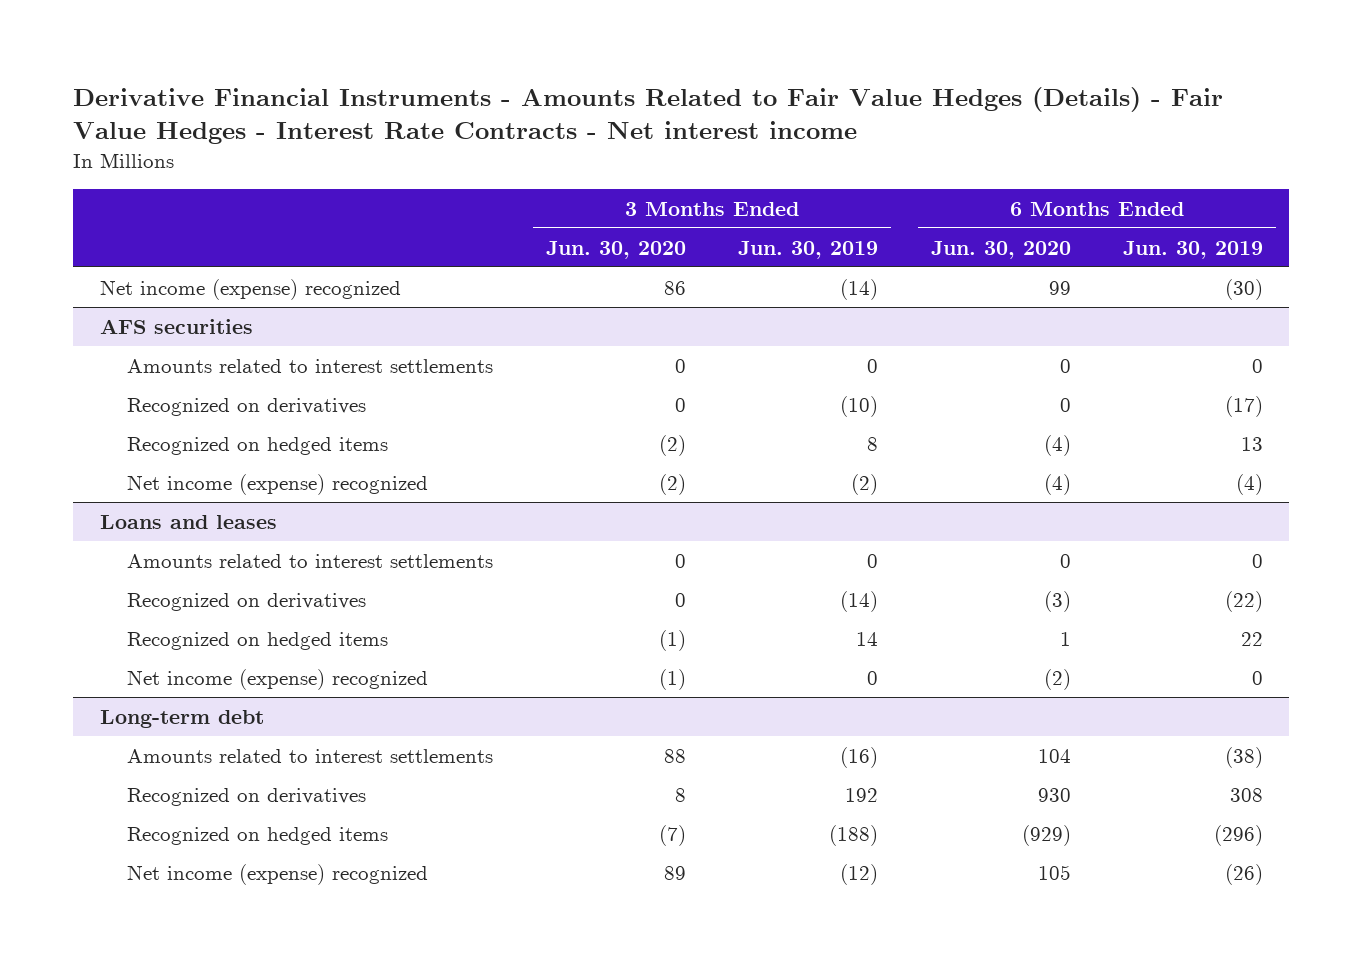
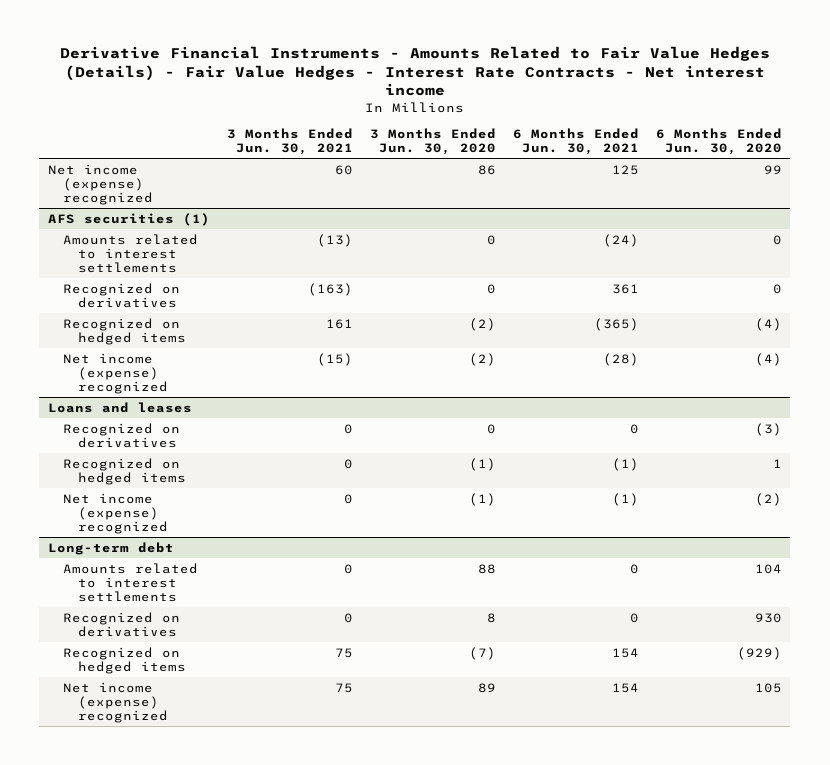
- | 3 Months Ended Jun. 30, 2020 | 3 Months Ended Jun. 30, 2019 | 6 Months Ended Jun. 30, 2020 | 6 Months Ended Jun. 30, 2019
+ | 3 Months Ended Jun. 30, 2021 | 3 Months Ended Jun. 30, 2020 | 6 Months Ended Jun. 30, 2021 | 6 Months Ended Jun. 30, 2020
- AFS securities
+ AFS securities (1)
@ Loans and leases
- Amounts related to interest settlements | 0 | 0 | 0 | 0

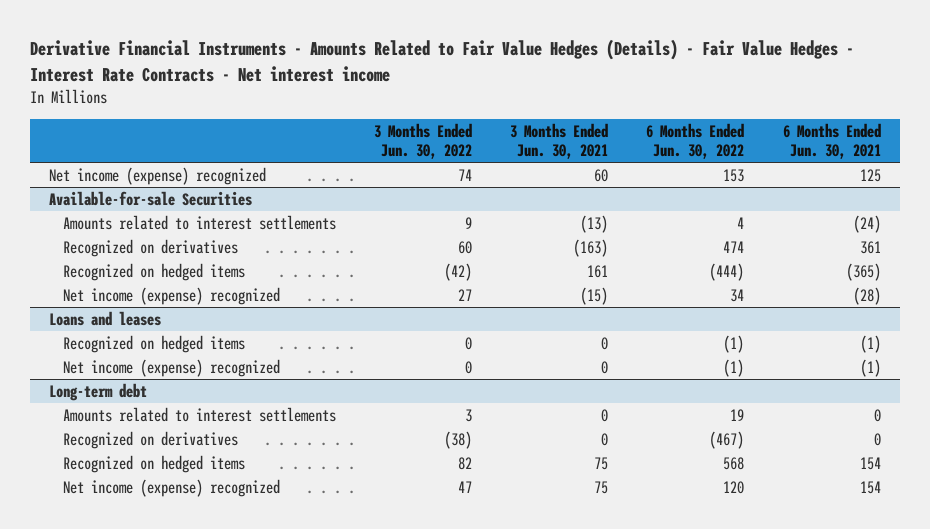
- | 3 Months Ended Jun. 30, 2021 | 3 Months Ended Jun. 30, 2020 | 6 Months Ended Jun. 30, 2021 | 6 Months Ended Jun. 30, 2020
+ | 3 Months Ended Jun. 30, 2022 | 3 Months Ended Jun. 30, 2021 | 6 Months Ended Jun. 30, 2022 | 6 Months Ended Jun. 30, 2021
- AFS securities (1)
+ Available-for-sale Securities
@ Loans and leases
- Recognized on derivatives | 0 | 0 | 0 | (3)

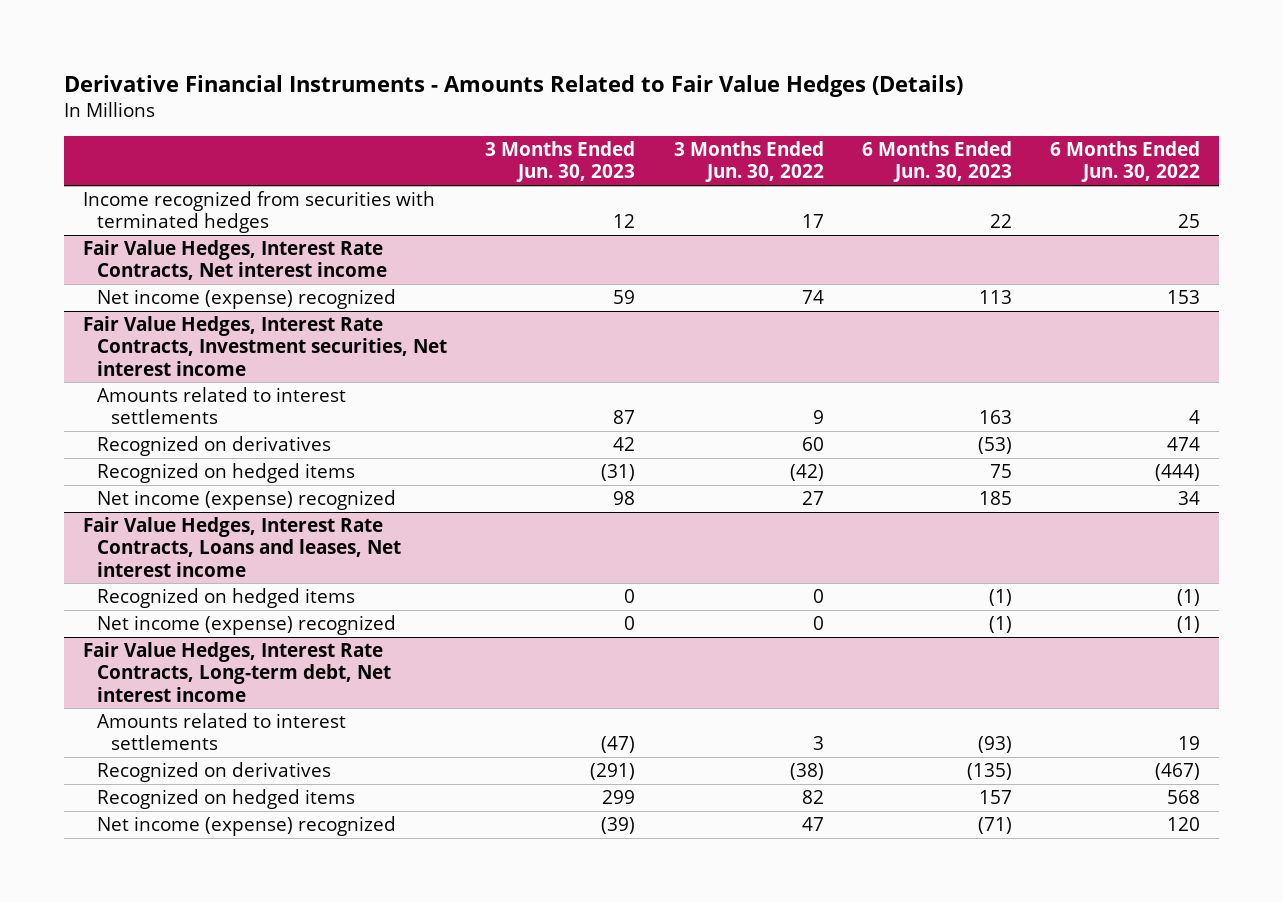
- Derivative Financial Instruments - Amounts Related to Fair Value Hedges (Details) - Fair Value Hedges - Interest Rate Contracts - Net interest income
+ Derivative Financial Instruments - Amounts Related to Fair Value Hedges (Details)
- | 3 Months Ended Jun. 30, 2022 | 3 Months Ended Jun. 30, 2021 | 6 Months Ended Jun. 30, 2022 | 6 Months Ended Jun. 30, 2021
+ | 3 Months Ended Jun. 30, 2023 | 3 Months Ended Jun. 30, 2022 | 6 Months Ended Jun. 30, 2023 | 6 Months Ended Jun. 30, 2022
+ Income recognized from securities with terminated hedges | 12 | 17 | 22 | 25
+ Fair Value Hedges, Interest Rate Contracts, Net interest income
- Available-for-sale Securities
+ Fair Value Hedges, Interest Rate Contracts, Investment securities, Net interest income
- Loans and leases
+ Fair Value Hedges, Interest Rate Contracts, Loans and leases, Net interest income
- Long-term debt
+ Fair Value Hedges, Interest Rate Contracts, Long-term debt, Net interest income

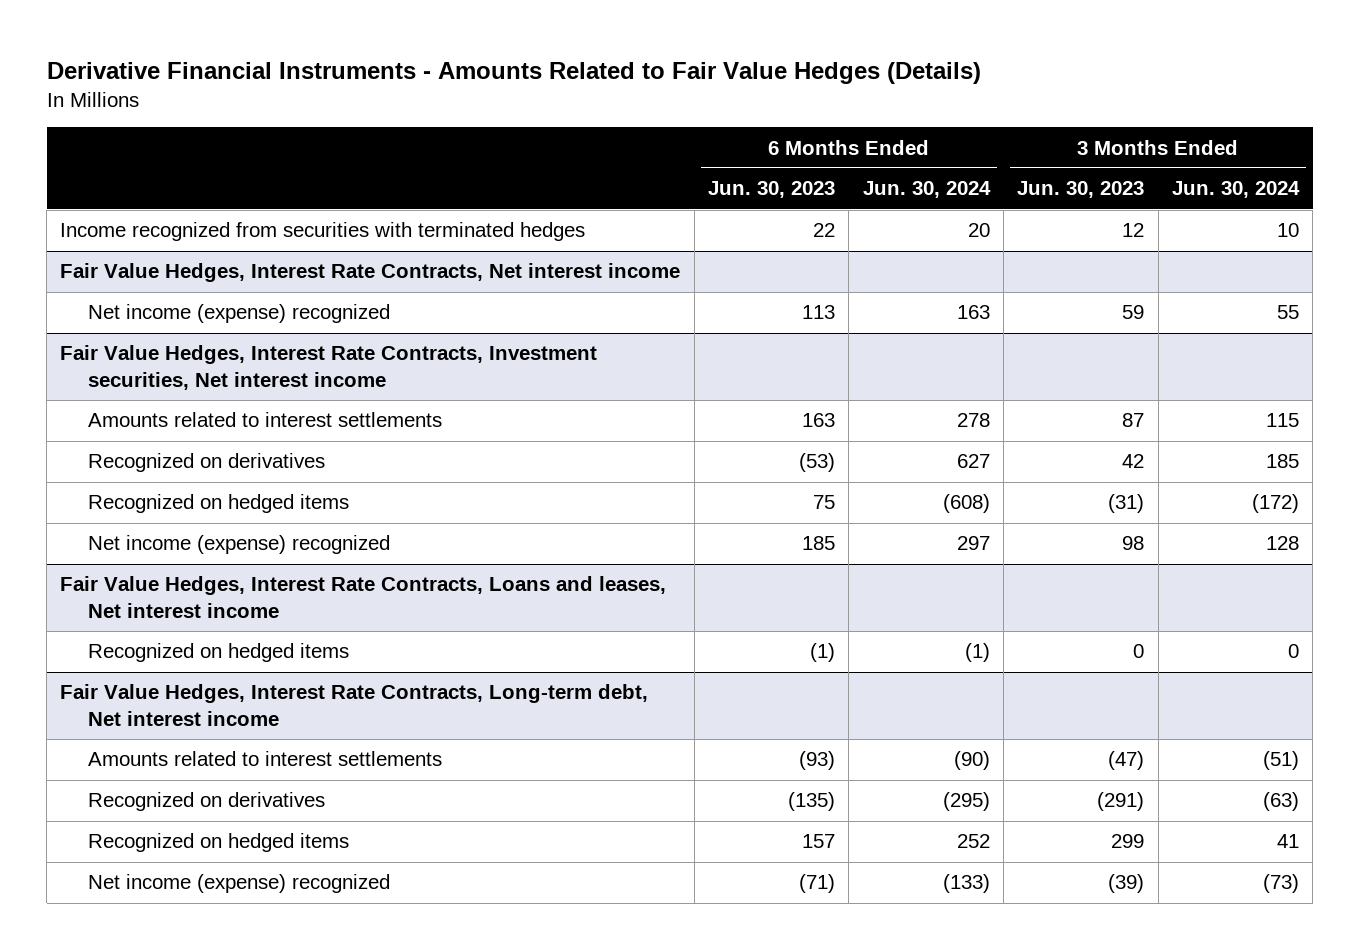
- | 3 Months Ended Jun. 30, 2023 | 3 Months Ended Jun. 30, 2022 | 6 Months Ended Jun. 30, 2023 | 6 Months Ended Jun. 30, 2022
+ | 6 Months Ended Jun. 30, 2023 | 6 Months Ended Jun. 30, 2024 | 3 Months Ended Jun. 30, 2023 | 3 Months Ended Jun. 30, 2024
@ Fair Value Hedges, Interest Rate Contracts, Loans and leases, Net interest income
- Net income (expense) recognized | 0 | 0 | (1) | (1)

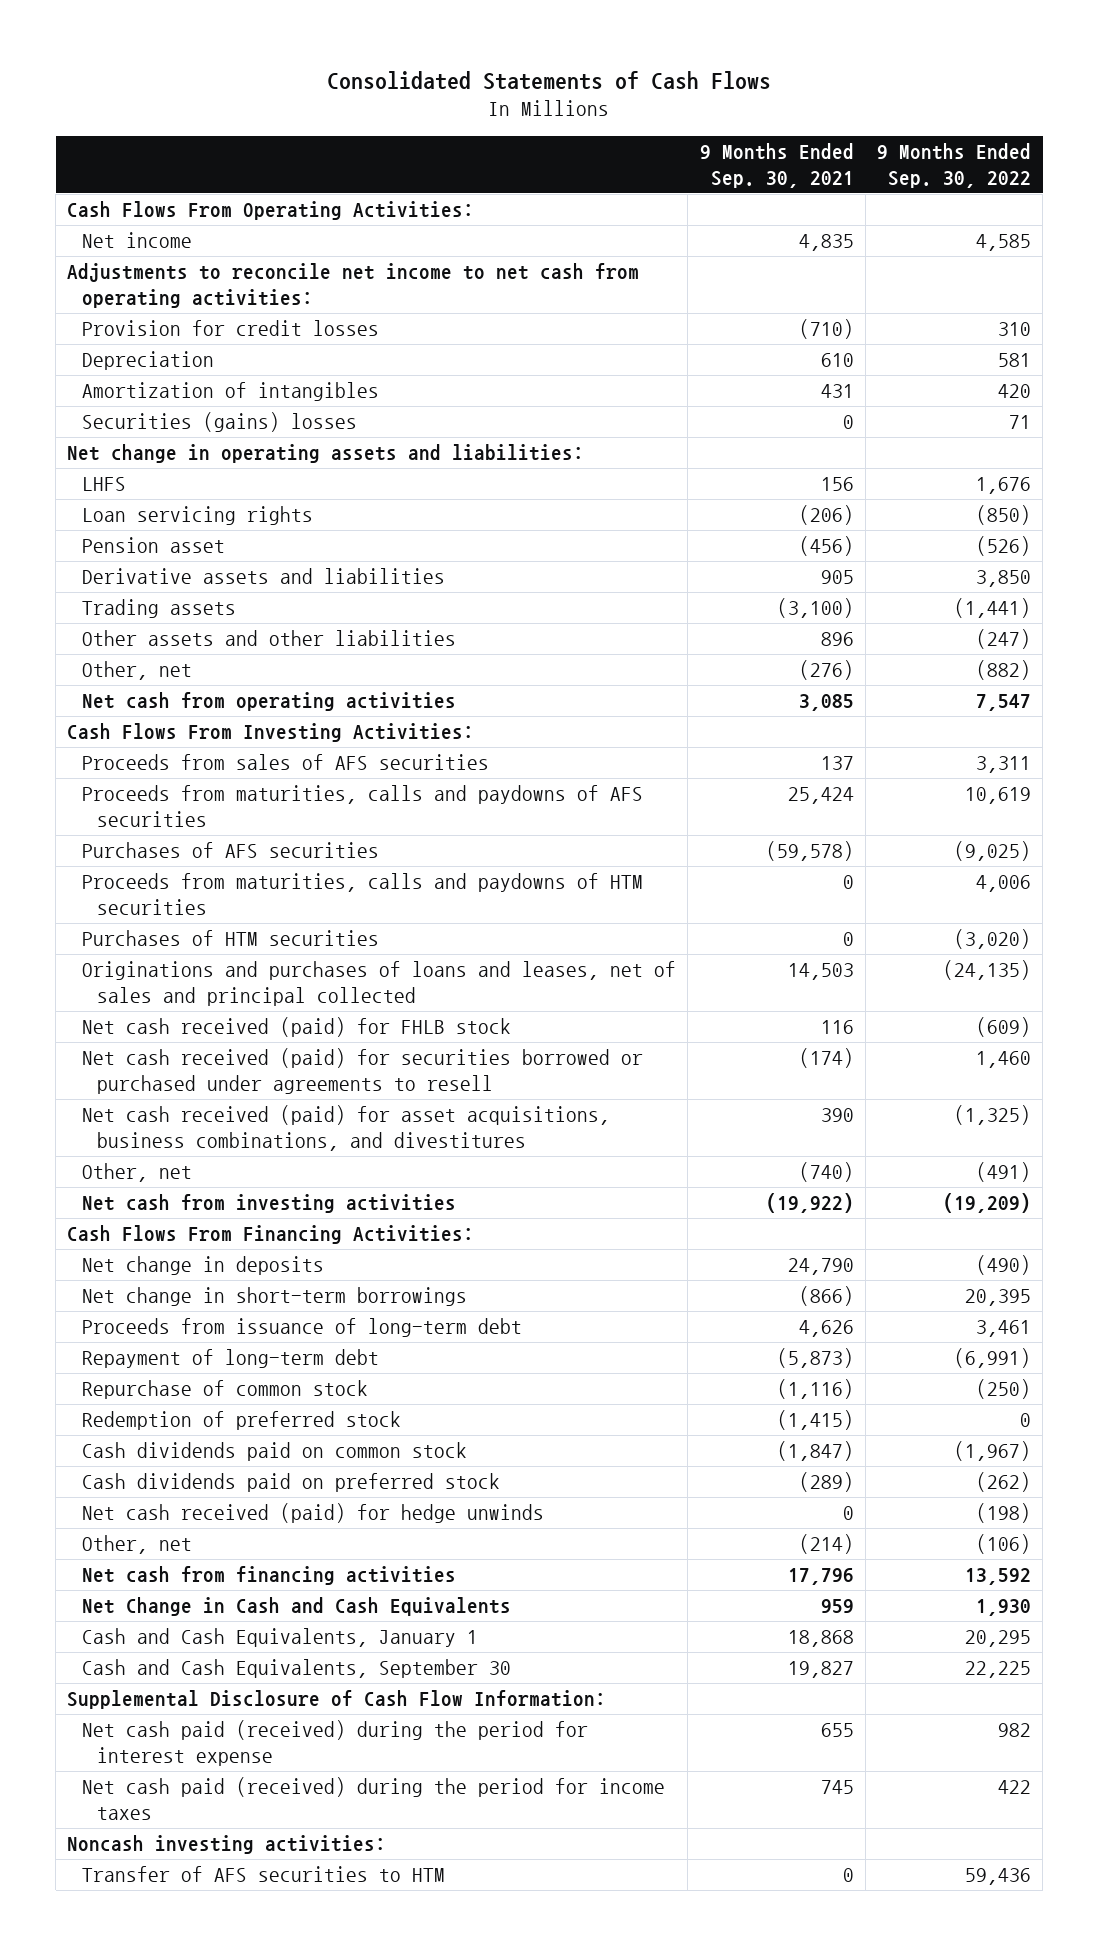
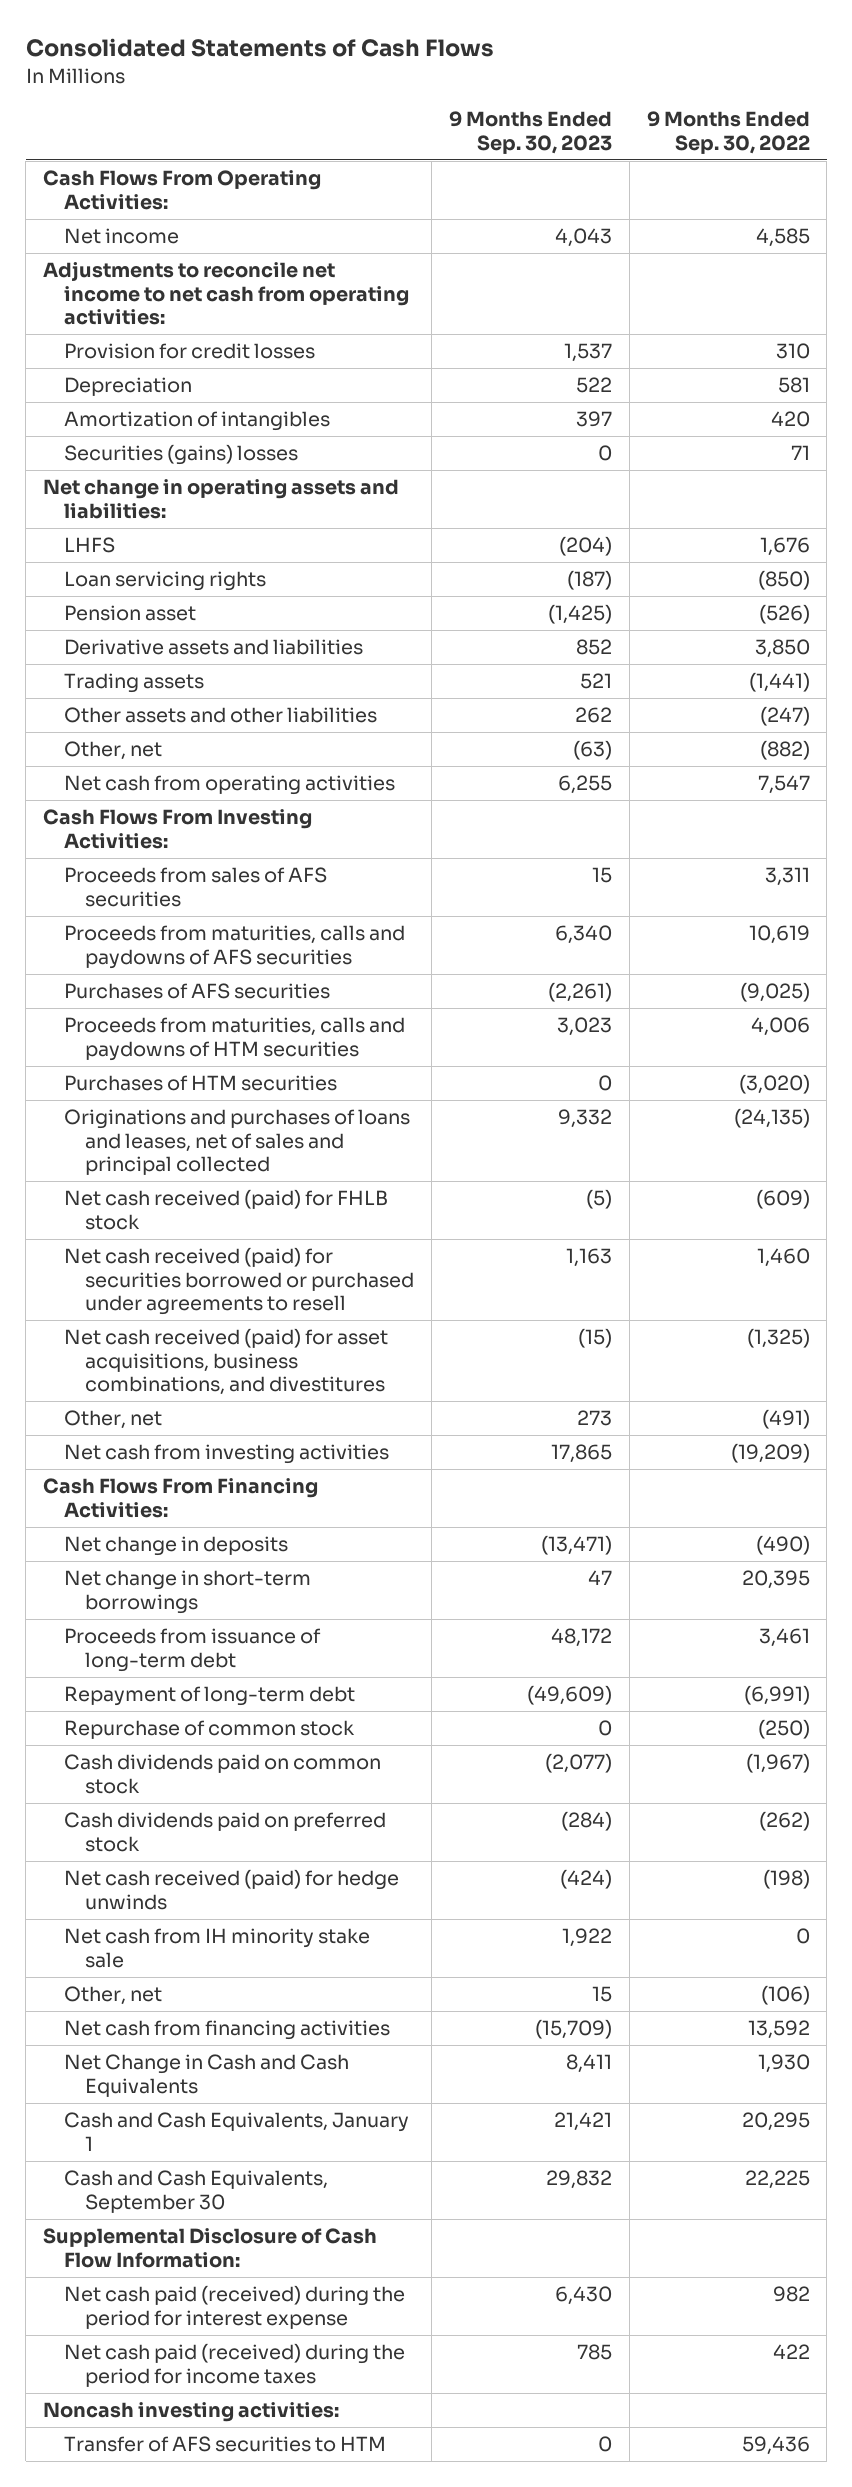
- | 9 Months Ended Sep. 30, 2021 | 9 Months Ended Sep. 30, 2022
+ | 9 Months Ended Sep. 30, 2023 | 9 Months Ended Sep. 30, 2022
- Redemption of preferred stock | (1,415) | 0
+ Net cash from IH minority stake sale | 1,922 | 0

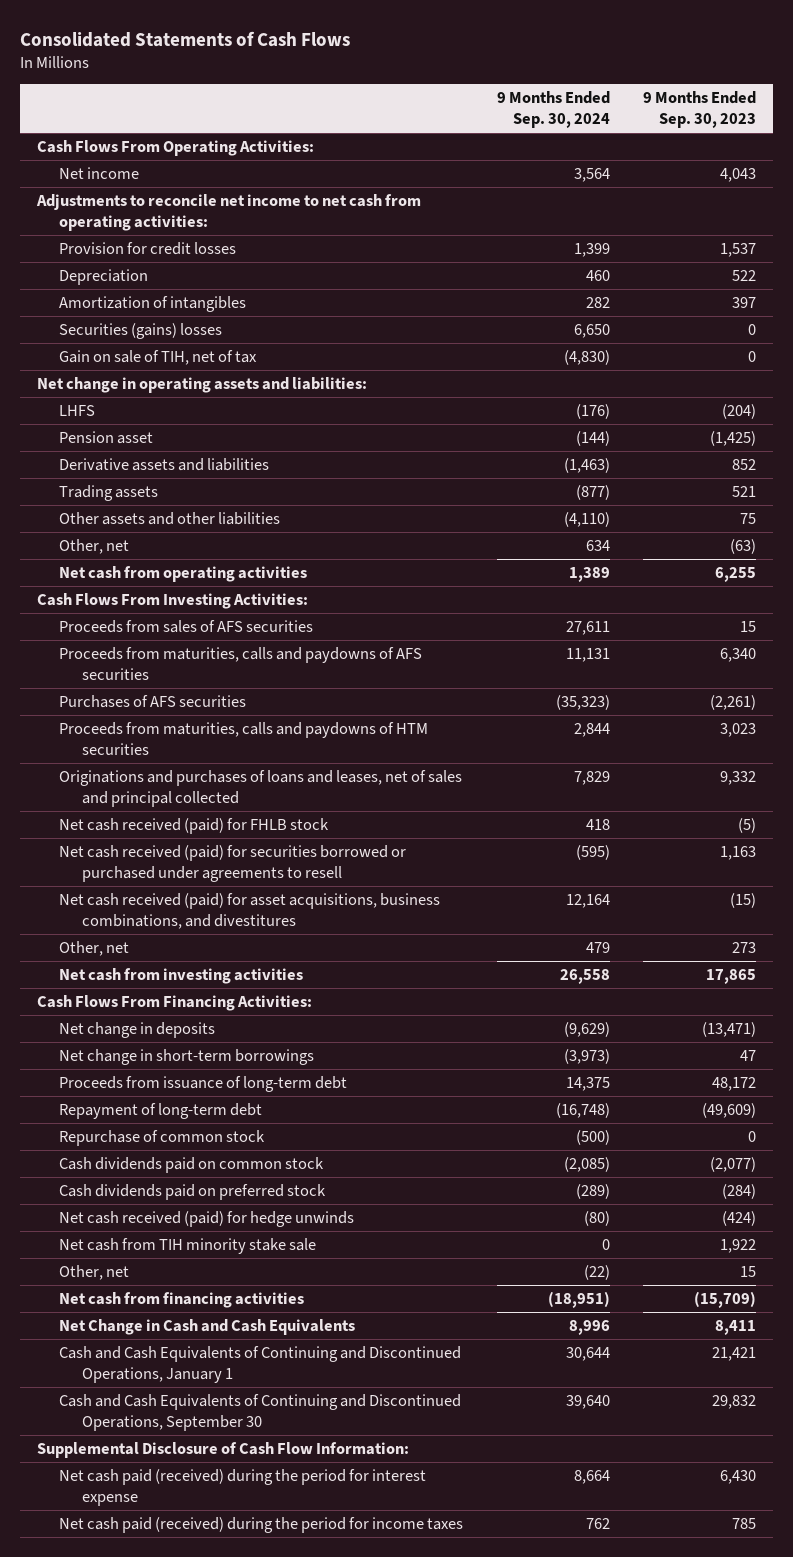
- | 9 Months Ended Sep. 30, 2023 | 9 Months Ended Sep. 30, 2022
+ | 9 Months Ended Sep. 30, 2024 | 9 Months Ended Sep. 30, 2023
+ Gain on sale of TIH, net of tax | (4,830) | 0
- Loan servicing rights | (187) | (850)
- Other assets and other liabilities | 262 | (247)
+ Other assets and other liabilities | (4,110) | 75
- Purchases of HTM securities | 0 | (3,020)
- Net cash from IH minority stake sale | 1,922 | 0
+ Net cash from TIH minority stake sale | 0 | 1,922
- Cash and Cash Equivalents, January 1 | 21,421 | 20,295
- Cash and Cash Equivalents, September 30 | 29,832 | 22,225
+ Cash and Cash Equivalents of Continuing and Discontinued Operations, January 1 | 30,644 | 21,421
+ Cash and Cash Equivalents of Continuing and Discontinued Operations, September 30 | 39,640 | 29,832
- Noncash investing activities:
- Transfer of AFS securities to HTM | 0 | 59,436

